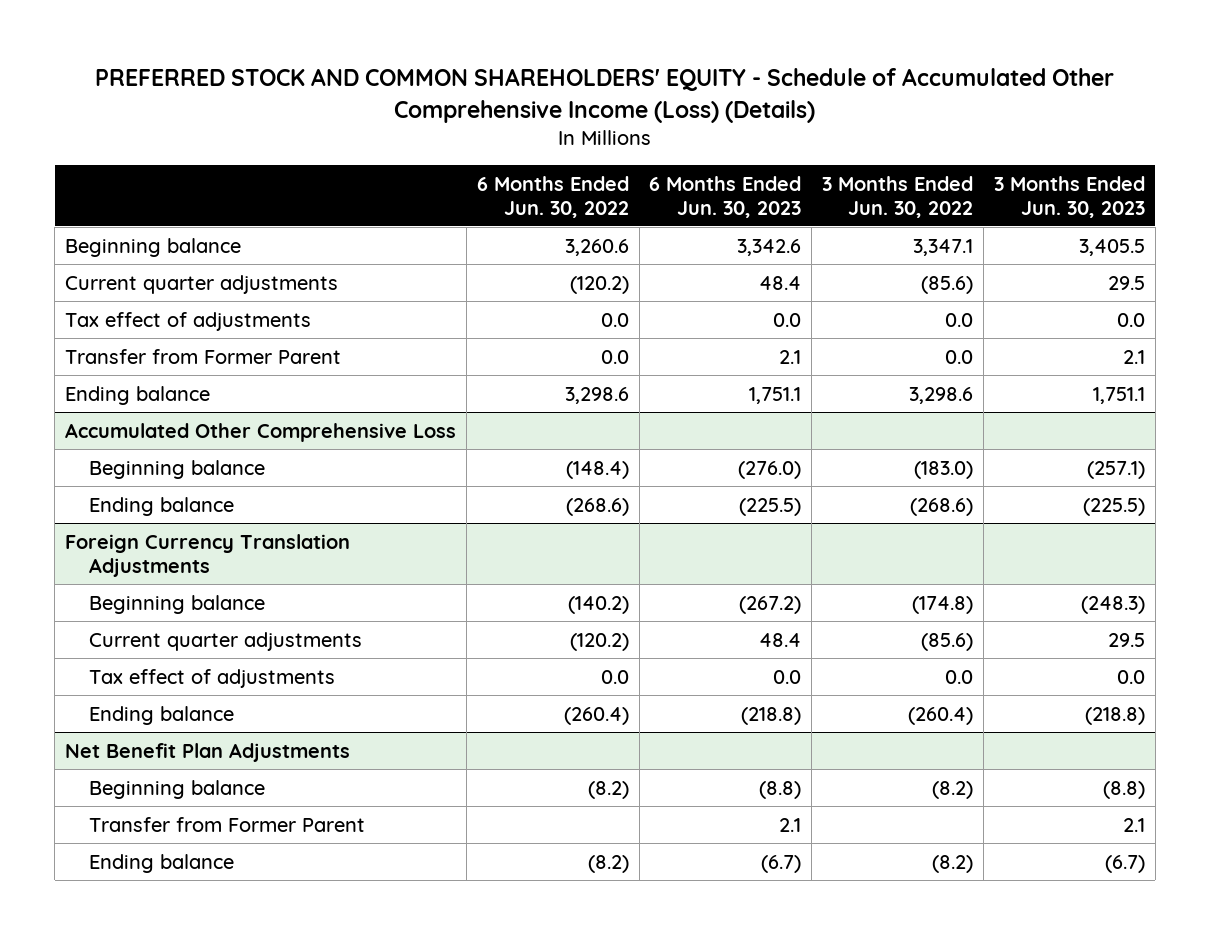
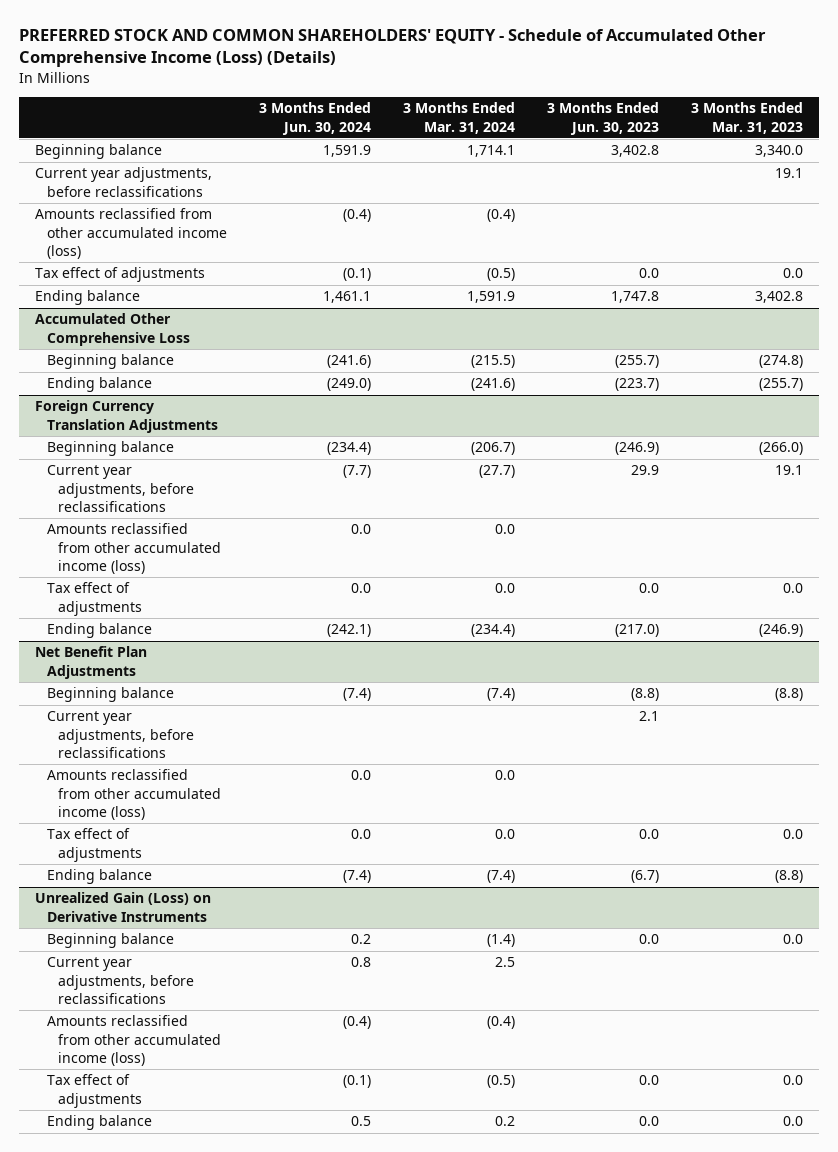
- | 6 Months Ended Jun. 30, 2022 | 6 Months Ended Jun. 30, 2023 | 3 Months Ended Jun. 30, 2022 | 3 Months Ended Jun. 30, 2023
+ | 3 Months Ended Jun. 30, 2024 | 3 Months Ended Mar. 31, 2024 | 3 Months Ended Jun. 30, 2023 | 3 Months Ended Mar. 31, 2023
- Beginning balance | 3,260.6 | 3,342.6 | 3,347.1 | 3,405.5
- Current quarter adjustments | (120.2) | 48.4 | (85.6) | 29.5
+ Beginning balance | 1,591.9 | 1,714.1 | 3,402.8 | 3,340.0
+ Current year adjustments, before reclassifications | | | | 19.1
+ Amounts reclassified from other accumulated income (loss) | (0.4) | (0.4) | |
- Transfer from Former Parent | 0.0 | 2.1 | 0.0 | 2.1
- Ending balance | 3,298.6 | 1,751.1 | 3,298.6 | 1,751.1
+ Ending balance | 1,461.1 | 1,591.9 | 1,747.8 | 3,402.8
@ Accumulated Other Comprehensive Loss
- Beginning balance | (148.4) | (276.0) | (183.0) | (257.1)
- Ending balance | (268.6) | (225.5) | (268.6) | (225.5)
+ Beginning balance | (241.6) | (215.5) | (255.7) | (274.8)
+ Ending balance | (249.0) | (241.6) | (223.7) | (255.7)
@ Foreign Currency Translation Adjustments
- Beginning balance | (140.2) | (267.2) | (174.8) | (248.3)
- Current quarter adjustments | (120.2) | 48.4 | (85.6) | 29.5
+ Beginning balance | (234.4) | (206.7) | (246.9) | (266.0)
+ Current year adjustments, before reclassifications | (7.7) | (27.7) | 29.9 | 19.1
+ Amounts reclassified from other accumulated income (loss) | 0.0 | 0.0 | |
- Ending balance | (260.4) | (218.8) | (260.4) | (218.8)
+ Ending balance | (242.1) | (234.4) | (217.0) | (246.9)
@ Net Benefit Plan Adjustments
- Transfer from Former Parent | | 2.1 | | 2.1
+ Current year adjustments, before reclassifications | | | 2.1 |
+ Amounts reclassified from other accumulated income (loss) | 0.0 | 0.0 | |
+ Tax effect of adjustments | 0.0 | 0.0 | 0.0 | 0.0
+ Unrealized Gain (Loss) on Derivative Instruments
+ Beginning balance | 0.2 | (1.4) | 0.0 | 0.0
+ Current year adjustments, before reclassifications | 0.8 | 2.5 | |
+ Amounts reclassified from other accumulated income (loss) | (0.4) | (0.4) | |
+ Tax effect of adjustments | (0.1) | (0.5) | 0.0 | 0.0
+ Ending balance | 0.5 | 0.2 | 0.0 | 0.0

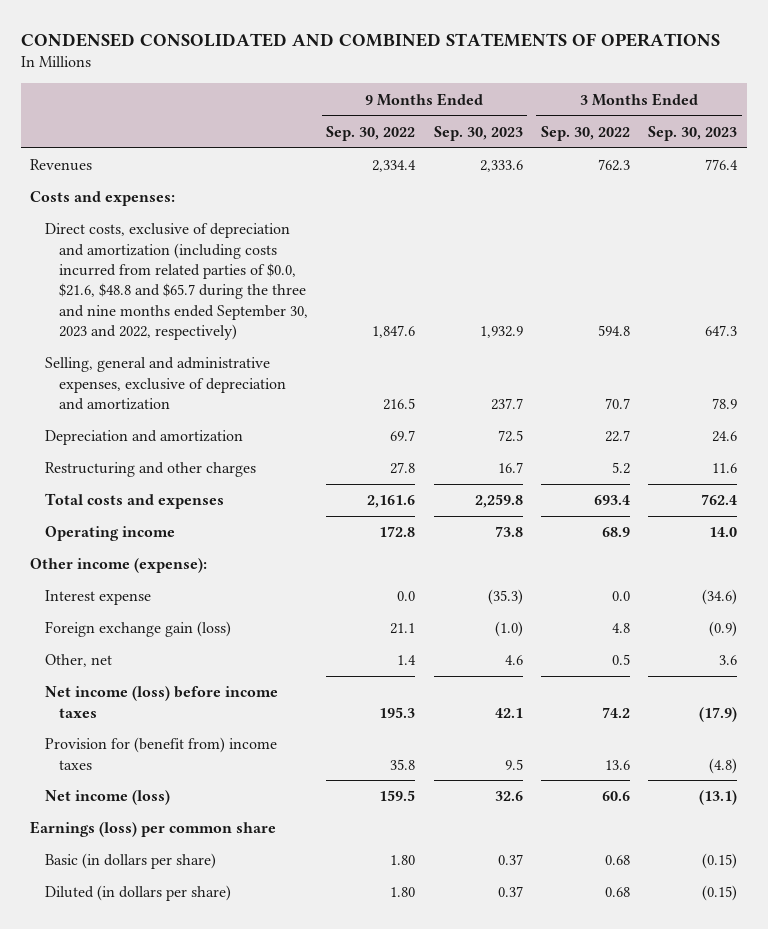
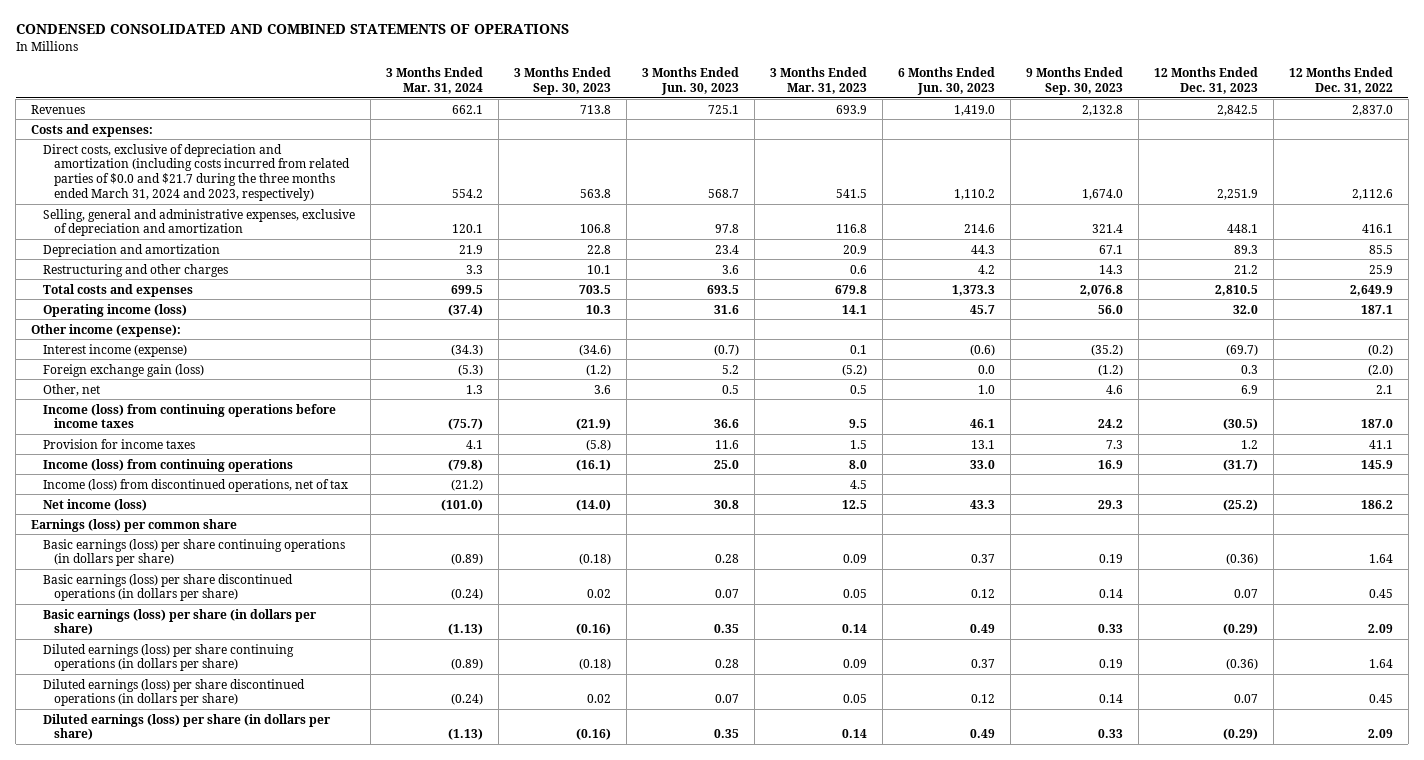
- | 9 Months Ended Sep. 30, 2022 | 9 Months Ended Sep. 30, 2023 | 3 Months Ended Sep. 30, 2022 | 3 Months Ended Sep. 30, 2023
+ | 3 Months Ended Mar. 31, 2024 | 3 Months Ended Sep. 30, 2023 | 3 Months Ended Jun. 30, 2023 | 3 Months Ended Mar. 31, 2023 | 6 Months Ended Jun. 30, 2023 | 9 Months Ended Sep. 30, 2023 | 12 Months Ended Dec. 31, 2023 | 12 Months Ended Dec. 31, 2022
- Revenues | 2,334.4 | 2,333.6 | 762.3 | 776.4
+ Revenues | 662.1 | 713.8 | 725.1 | 693.9 | 1,419.0 | 2,132.8 | 2,842.5 | 2,837.0
- Direct costs, exclusive of depreciation and amortization (including costs incurred from related parties of $0.0, $21.6, $48.8 and $65.7 during the three and nine months ended September 30, 2023 and 2022, respectively) | 1,847.6 | 1,932.9 | 594.8 | 647.3
- Selling, general and administrative expenses, exclusive of depreciation and amortization | 216.5 | 237.7 | 70.7 | 78.9
- Depreciation and amortization | 69.7 | 72.5 | 22.7 | 24.6
- Restructuring and other charges | 27.8 | 16.7 | 5.2 | 11.6
- Total costs and expenses | 2,161.6 | 2,259.8 | 693.4 | 762.4
- Operating income | 172.8 | 73.8 | 68.9 | 14.0
+ Direct costs, exclusive of depreciation and amortization (including costs incurred from related parties of $0.0 and $21.7 during the three months ended March 31, 2024 and 2023, respectively) | 554.2 | 563.8 | 568.7 | 541.5 | 1,110.2 | 1,674.0 | 2,251.9 | 2,112.6
+ Selling, general and administrative expenses, exclusive of depreciation and amortization | 120.1 | 106.8 | 97.8 | 116.8 | 214.6 | 321.4 | 448.1 | 416.1
+ Depreciation and amortization | 21.9 | 22.8 | 23.4 | 20.9 | 44.3 | 67.1 | 89.3 | 85.5
+ Restructuring and other charges | 3.3 | 10.1 | 3.6 | 0.6 | 4.2 | 14.3 | 21.2 | 25.9
+ Total costs and expenses | 699.5 | 703.5 | 693.5 | 679.8 | 1,373.3 | 2,076.8 | 2,810.5 | 2,649.9
+ Operating income (loss) | (37.4) | 10.3 | 31.6 | 14.1 | 45.7 | 56.0 | 32.0 | 187.1
- Interest expense | 0.0 | (35.3) | 0.0 | (34.6)
- Foreign exchange gain (loss) | 21.1 | (1.0) | 4.8 | (0.9)
+ Interest income (expense) | (34.3) | (34.6) | (0.7) | 0.1 | (0.6) | (35.2) | (69.7) | (0.2)
+ Foreign exchange gain (loss) | (5.3) | (1.2) | 5.2 | (5.2) | 0.0 | (1.2) | 0.3 | (2.0)
- Net income (loss) before income taxes | 195.3 | 42.1 | 74.2 | (17.9)
- Provision for (benefit from) income taxes | 35.8 | 9.5 | 13.6 | (4.8)
- Net income (loss) | 159.5 | 32.6 | 60.6 | (13.1)
+ Income (loss) from continuing operations before income taxes | (75.7) | (21.9) | 36.6 | 9.5 | 46.1 | 24.2 | (30.5) | 187.0
+ Provision for income taxes | 4.1 | (5.8) | 11.6 | 1.5 | 13.1 | 7.3 | 1.2 | 41.1
+ Income (loss) from continuing operations | (79.8) | (16.1) | 25.0 | 8.0 | 33.0 | 16.9 | (31.7) | 145.9
+ Income (loss) from discontinued operations, net of tax | (21.2) | | | 4.5 | | | |
+ Net income (loss) | (101.0) | (14.0) | 30.8 | 12.5 | 43.3 | 29.3 | (25.2) | 186.2
- Basic (in dollars per share) | 1.80 | 0.37 | 0.68 | (0.15)
- Diluted (in dollars per share) | 1.80 | 0.37 | 0.68 | (0.15)
+ Basic earnings (loss) per share continuing operations (in dollars per share) | (0.89) | (0.18) | 0.28 | 0.09 | 0.37 | 0.19 | (0.36) | 1.64
+ Basic earnings (loss) per share discontinued operations (in dollars per share) | (0.24) | 0.02 | 0.07 | 0.05 | 0.12 | 0.14 | 0.07 | 0.45
+ Basic earnings (loss) per share (in dollars per share) | (1.13) | (0.16) | 0.35 | 0.14 | 0.49 | 0.33 | (0.29) | 2.09
+ Diluted earnings (loss) per share continuing operations (in dollars per share) | (0.89) | (0.18) | 0.28 | 0.09 | 0.37 | 0.19 | (0.36) | 1.64
+ Diluted earnings (loss) per share discontinued operations (in dollars per share) | (0.24) | 0.02 | 0.07 | 0.05 | 0.12 | 0.14 | 0.07 | 0.45
+ Diluted earnings (loss) per share (in dollars per share) | (1.13) | (0.16) | 0.35 | 0.14 | 0.49 | 0.33 | (0.29) | 2.09

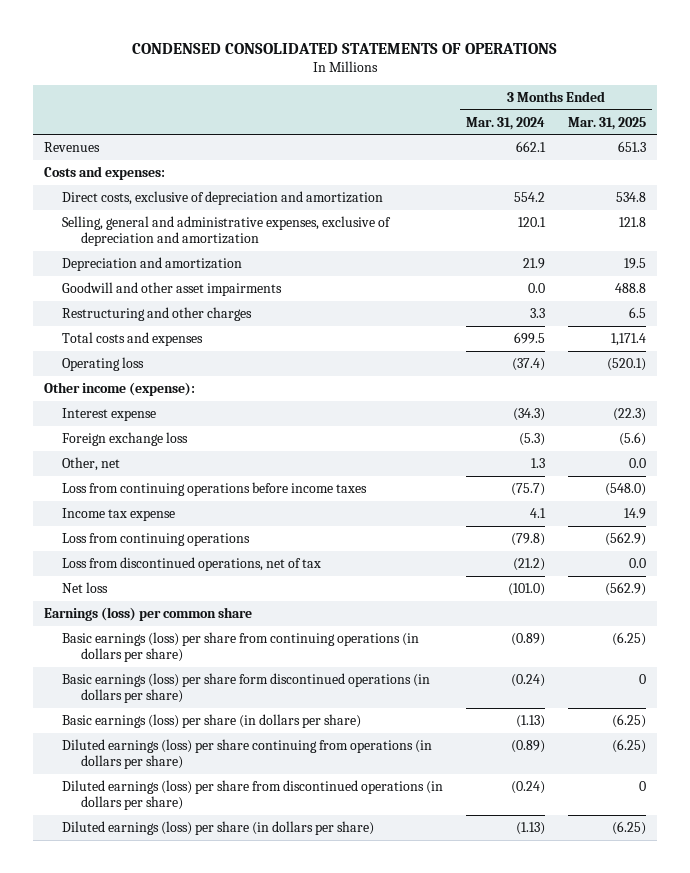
- CONDENSED CONSOLIDATED AND COMBINED STATEMENTS OF OPERATIONS
+ CONDENSED CONSOLIDATED STATEMENTS OF OPERATIONS
- | 3 Months Ended Mar. 31, 2024 | 3 Months Ended Sep. 30, 2023 | 3 Months Ended Jun. 30, 2023 | 3 Months Ended Mar. 31, 2023 | 6 Months Ended Jun. 30, 2023 | 9 Months Ended Sep. 30, 2023 | 12 Months Ended Dec. 31, 2023 | 12 Months Ended Dec. 31, 2022
+ | 3 Months Ended Mar. 31, 2024 | 3 Months Ended Mar. 31, 2025
- Direct costs, exclusive of depreciation and amortization (including costs incurred from related parties of $0.0 and $21.7 during the three months ended March 31, 2024 and 2023, respectively) | 554.2 | 563.8 | 568.7 | 541.5 | 1,110.2 | 1,674.0 | 2,251.9 | 2,112.6
+ Direct costs, exclusive of depreciation and amortization | 554.2 | 534.8
+ Goodwill and other asset impairments | 0.0 | 488.8
- Operating income (loss) | (37.4) | 10.3 | 31.6 | 14.1 | 45.7 | 56.0 | 32.0 | 187.1
+ Operating loss | (37.4) | (520.1)
- Interest income (expense) | (34.3) | (34.6) | (0.7) | 0.1 | (0.6) | (35.2) | (69.7) | (0.2)
- Foreign exchange gain (loss) | (5.3) | (1.2) | 5.2 | (5.2) | 0.0 | (1.2) | 0.3 | (2.0)
+ Interest expense | (34.3) | (22.3)
+ Foreign exchange loss | (5.3) | (5.6)
- Income (loss) from continuing operations before income taxes | (75.7) | (21.9) | 36.6 | 9.5 | 46.1 | 24.2 | (30.5) | 187.0
- Provision for income taxes | 4.1 | (5.8) | 11.6 | 1.5 | 13.1 | 7.3 | 1.2 | 41.1
- Income (loss) from continuing operations | (79.8) | (16.1) | 25.0 | 8.0 | 33.0 | 16.9 | (31.7) | 145.9
- Income (loss) from discontinued operations, net of tax | (21.2) | | | 4.5 | | | |
- Net income (loss) | (101.0) | (14.0) | 30.8 | 12.5 | 43.3 | 29.3 | (25.2) | 186.2
+ Loss from continuing operations before income taxes | (75.7) | (548.0)
+ Income tax expense | 4.1 | 14.9
+ Loss from continuing operations | (79.8) | (562.9)
+ Loss from discontinued operations, net of tax | (21.2) | 0.0
+ Net loss | (101.0) | (562.9)
- Basic earnings (loss) per share continuing operations (in dollars per share) | (0.89) | (0.18) | 0.28 | 0.09 | 0.37 | 0.19 | (0.36) | 1.64
- Basic earnings (loss) per share discontinued operations (in dollars per share) | (0.24) | 0.02 | 0.07 | 0.05 | 0.12 | 0.14 | 0.07 | 0.45
+ Basic earnings (loss) per share from continuing operations (in dollars per share) | (0.89) | (6.25)
+ Basic earnings (loss) per share form discontinued operations (in dollars per share) | (0.24) | 0
- Diluted earnings (loss) per share continuing operations (in dollars per share) | (0.89) | (0.18) | 0.28 | 0.09 | 0.37 | 0.19 | (0.36) | 1.64
- Diluted earnings (loss) per share discontinued operations (in dollars per share) | (0.24) | 0.02 | 0.07 | 0.05 | 0.12 | 0.14 | 0.07 | 0.45
+ Diluted earnings (loss) per share continuing from operations (in dollars per share) | (0.89) | (6.25)
+ Diluted earnings (loss) per share from discontinued operations (in dollars per share) | (0.24) | 0

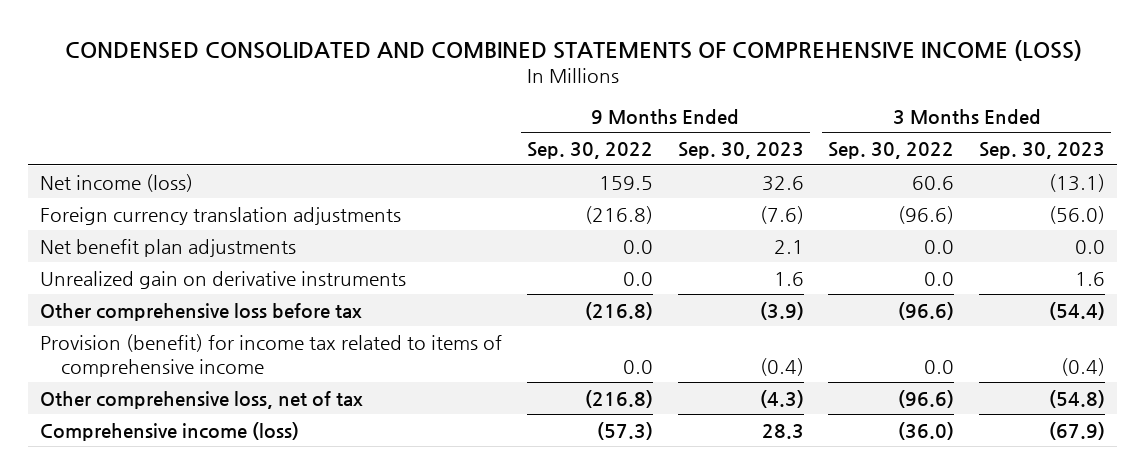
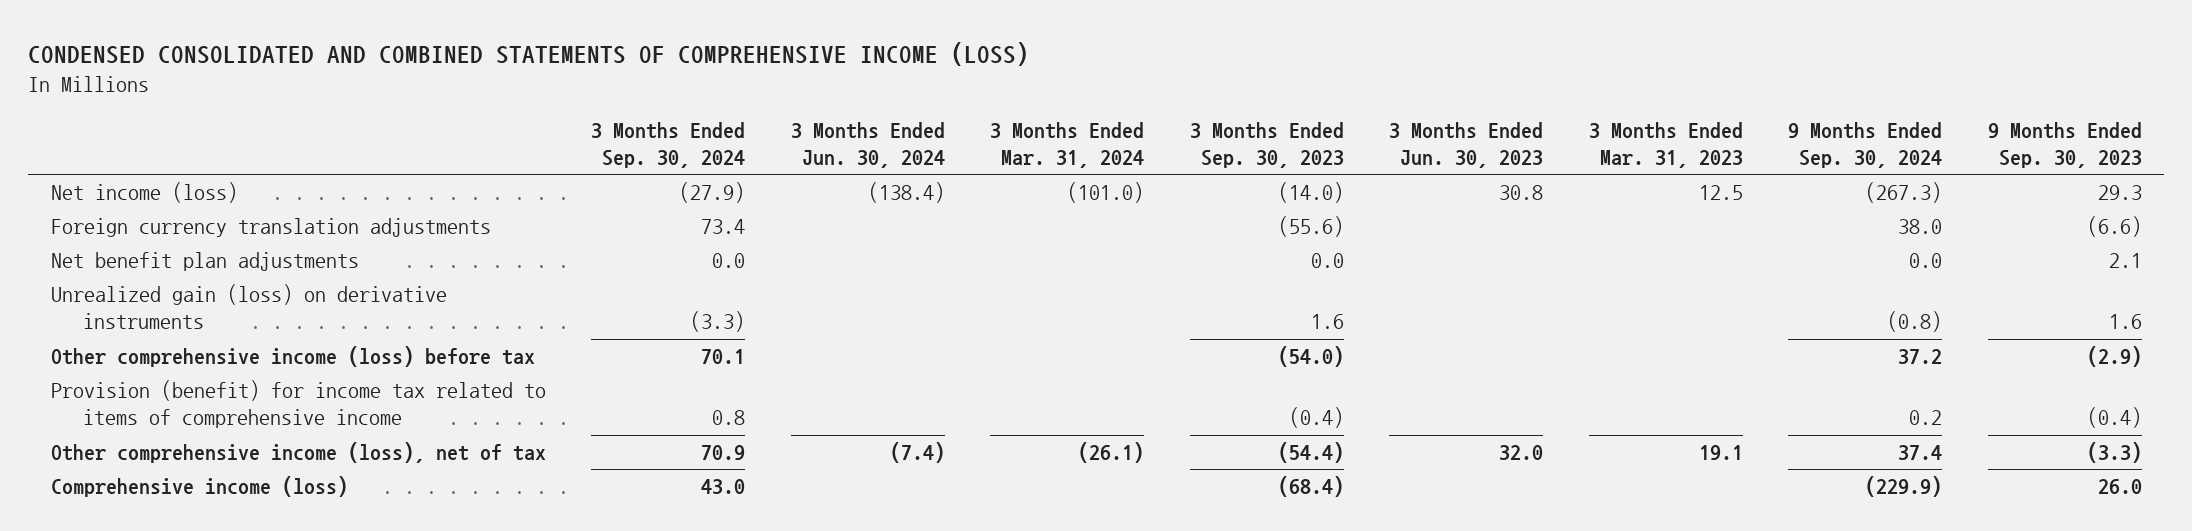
- | 9 Months Ended Sep. 30, 2022 | 9 Months Ended Sep. 30, 2023 | 3 Months Ended Sep. 30, 2022 | 3 Months Ended Sep. 30, 2023
+ | 3 Months Ended Sep. 30, 2024 | 3 Months Ended Jun. 30, 2024 | 3 Months Ended Mar. 31, 2024 | 3 Months Ended Sep. 30, 2023 | 3 Months Ended Jun. 30, 2023 | 3 Months Ended Mar. 31, 2023 | 9 Months Ended Sep. 30, 2024 | 9 Months Ended Sep. 30, 2023
- Net income (loss) | 159.5 | 32.6 | 60.6 | (13.1)
- Foreign currency translation adjustments | (216.8) | (7.6) | (96.6) | (56.0)
+ Net income (loss) | (27.9) | (138.4) | (101.0) | (14.0) | 30.8 | 12.5 | (267.3) | 29.3
+ Foreign currency translation adjustments | 73.4 | | | (55.6) | | | 38.0 | (6.6)
- Unrealized gain on derivative instruments | 0.0 | 1.6 | 0.0 | 1.6
- Other comprehensive loss before tax | (216.8) | (3.9) | (96.6) | (54.4)
+ Unrealized gain (loss) on derivative instruments | (3.3) | | | 1.6 | | | (0.8) | 1.6
+ Other comprehensive income (loss) before tax | 70.1 | | | (54.0) | | | 37.2 | (2.9)
- Other comprehensive loss, net of tax | (216.8) | (4.3) | (96.6) | (54.8)
- Comprehensive income (loss) | (57.3) | 28.3 | (36.0) | (67.9)
+ Other comprehensive income (loss), net of tax | 70.9 | (7.4) | (26.1) | (54.4) | 32.0 | 19.1 | 37.4 | (3.3)
+ Comprehensive income (loss) | 43.0 | | | (68.4) | | | (229.9) | 26.0

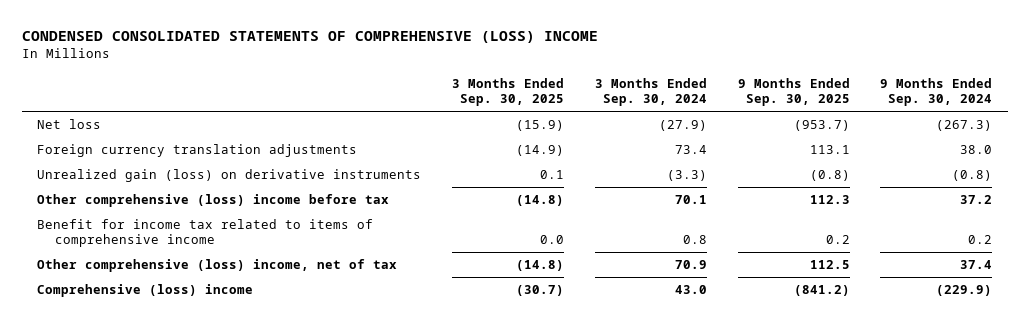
- CONDENSED CONSOLIDATED AND COMBINED STATEMENTS OF COMPREHENSIVE INCOME (LOSS)
+ CONDENSED CONSOLIDATED STATEMENTS OF COMPREHENSIVE (LOSS) INCOME
- | 3 Months Ended Sep. 30, 2024 | 3 Months Ended Jun. 30, 2024 | 3 Months Ended Mar. 31, 2024 | 3 Months Ended Sep. 30, 2023 | 3 Months Ended Jun. 30, 2023 | 3 Months Ended Mar. 31, 2023 | 9 Months Ended Sep. 30, 2024 | 9 Months Ended Sep. 30, 2023
+ | 3 Months Ended Sep. 30, 2025 | 3 Months Ended Sep. 30, 2024 | 9 Months Ended Sep. 30, 2025 | 9 Months Ended Sep. 30, 2024
- Net income (loss) | (27.9) | (138.4) | (101.0) | (14.0) | 30.8 | 12.5 | (267.3) | 29.3
+ Net loss | (15.9) | (27.9) | (953.7) | (267.3)
- Net benefit plan adjustments | 0.0 | | | 0.0 | | | 0.0 | 2.1
- Other comprehensive income (loss) before tax | 70.1 | | | (54.0) | | | 37.2 | (2.9)
- Provision (benefit) for income tax related to items of comprehensive income | 0.8 | | | (0.4) | | | 0.2 | (0.4)
- Other comprehensive income (loss), net of tax | 70.9 | (7.4) | (26.1) | (54.4) | 32.0 | 19.1 | 37.4 | (3.3)
- Comprehensive income (loss) | 43.0 | | | (68.4) | | | (229.9) | 26.0
+ Other comprehensive (loss) income before tax | (14.8) | 70.1 | 112.3 | 37.2
+ Benefit for income tax related to items of comprehensive income | 0.0 | 0.8 | 0.2 | 0.2
+ Other comprehensive (loss) income, net of tax | (14.8) | 70.9 | 112.5 | 37.4
+ Comprehensive (loss) income | (30.7) | 43.0 | (841.2) | (229.9)

